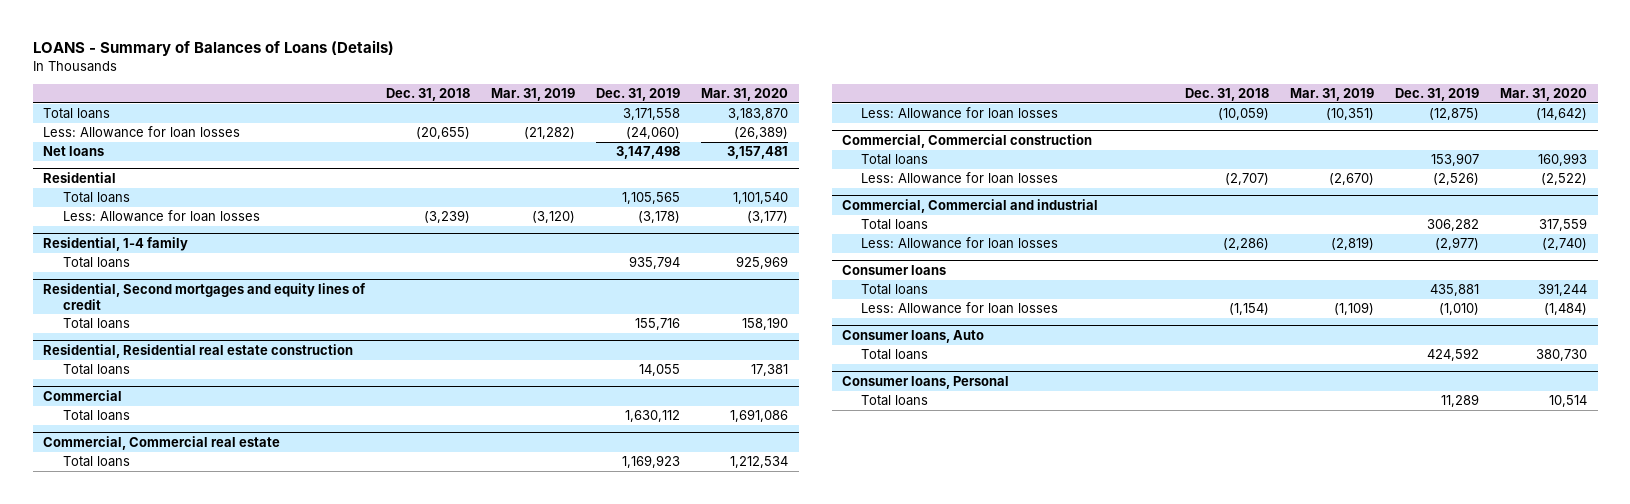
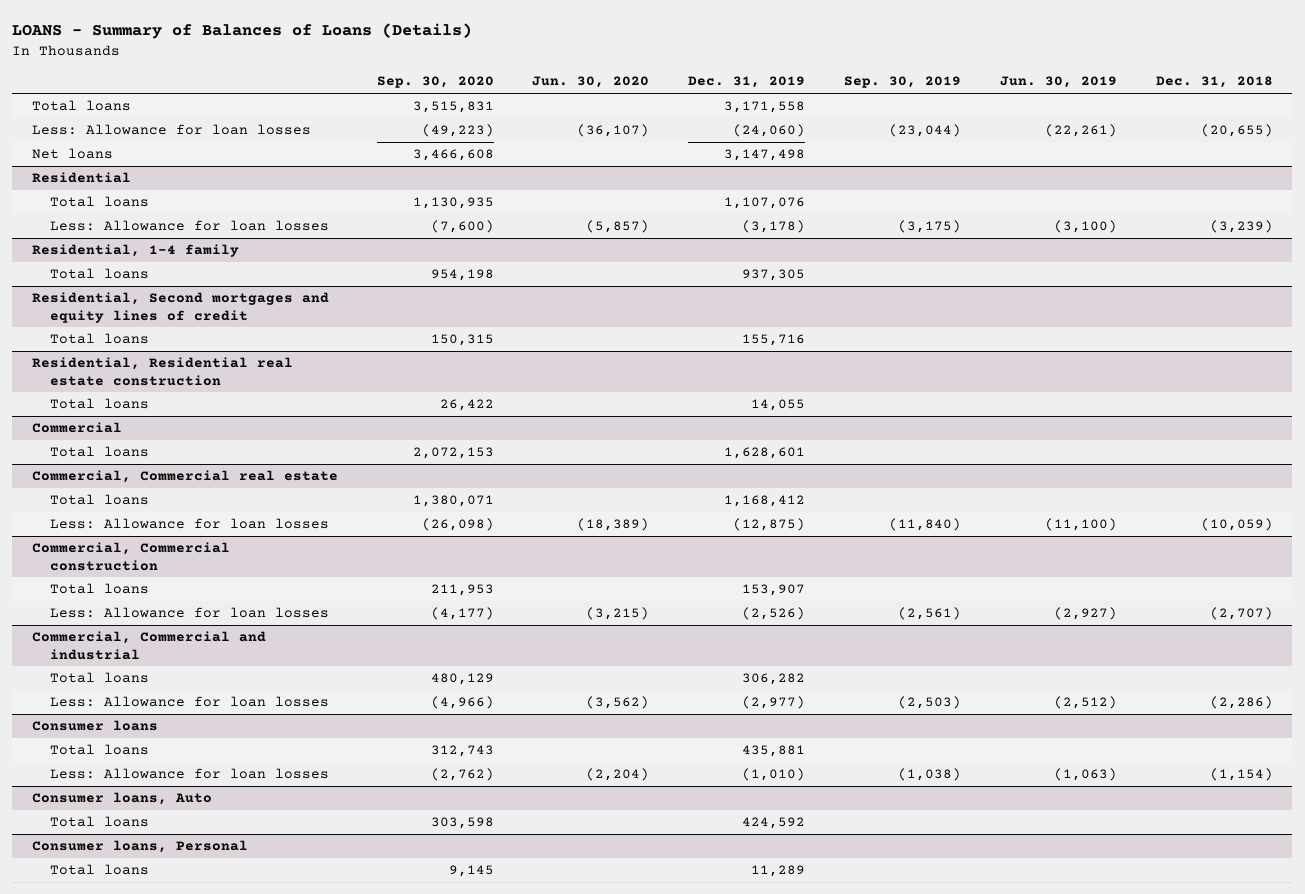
- | Dec. 31, 2018 | Mar. 31, 2019 | Dec. 31, 2019 | Mar. 31, 2020
+ | Sep. 30, 2020 | Jun. 30, 2020 | Dec. 31, 2019 | Sep. 30, 2019 | Jun. 30, 2019 | Dec. 31, 2018
@ Residential
- Total loans | | | 1,105,565 | 1,101,540
+ Total loans | 1,130,935 | | 1,107,076 | | |
@ Residential, 1-4 family
- Total loans | | | 935,794 | 925,969
+ Total loans | 954,198 | | 937,305 | | |
@ Commercial
- Total loans | | | 1,630,112 | 1,691,086
+ Total loans | 2,072,153 | | 1,628,601 | | |
@ Commercial, Commercial real estate
- Total loans | | | 1,169,923 | 1,212,534
+ Total loans | 1,380,071 | | 1,168,412 | | |

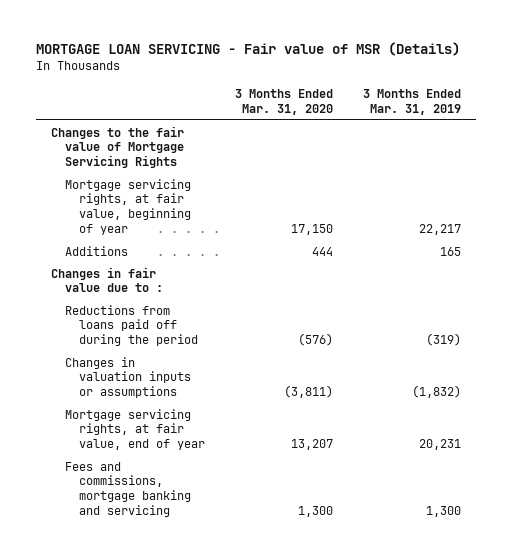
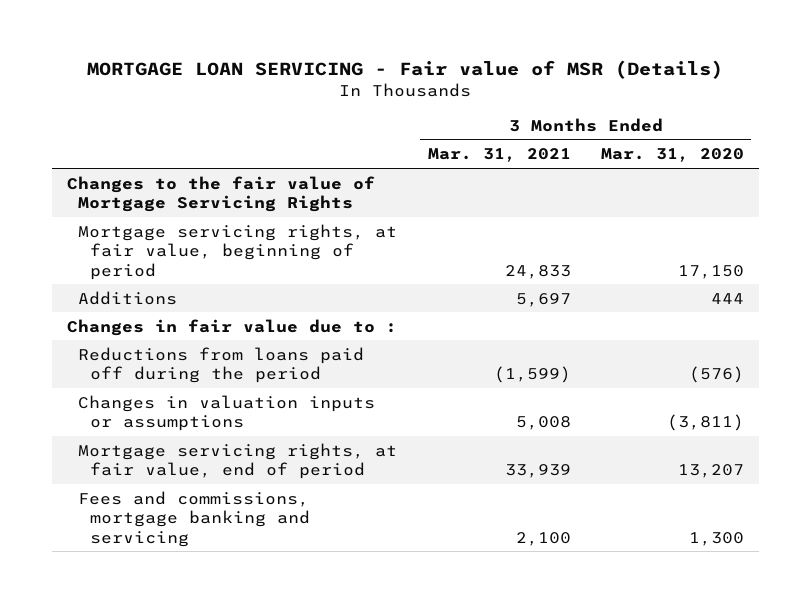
- | 3 Months Ended Mar. 31, 2020 | 3 Months Ended Mar. 31, 2019
+ | 3 Months Ended Mar. 31, 2021 | 3 Months Ended Mar. 31, 2020
- Mortgage servicing rights, at fair value, beginning of year | 17,150 | 22,217
+ Mortgage servicing rights, at fair value, beginning of period | 24,833 | 17,150
- Mortgage servicing rights, at fair value, end of year | 13,207 | 20,231
+ Mortgage servicing rights, at fair value, end of period | 33,939 | 13,207

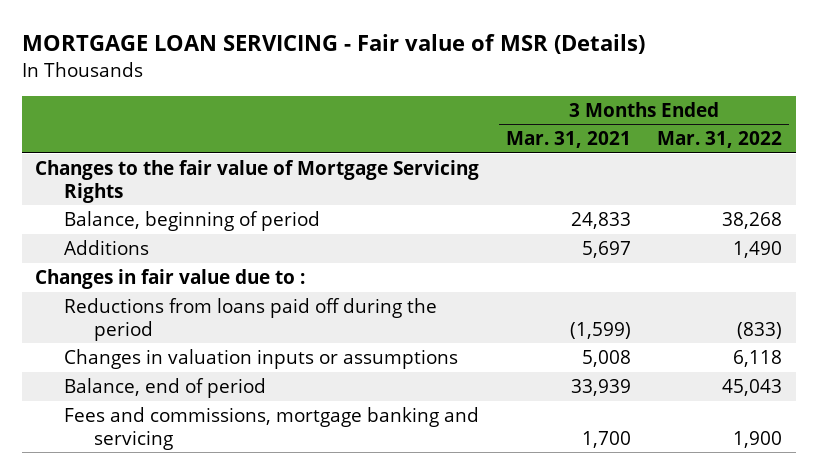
- | 3 Months Ended Mar. 31, 2021 | 3 Months Ended Mar. 31, 2020
+ | 3 Months Ended Mar. 31, 2021 | 3 Months Ended Mar. 31, 2022
- Mortgage servicing rights, at fair value, beginning of period | 24,833 | 17,150
+ Balance, beginning of period | 24,833 | 38,268
- Mortgage servicing rights, at fair value, end of period | 33,939 | 13,207
- Fees and commissions, mortgage banking and servicing | 2,100 | 1,300
+ Balance, end of period | 33,939 | 45,043
+ Fees and commissions, mortgage banking and servicing | 1,700 | 1,900

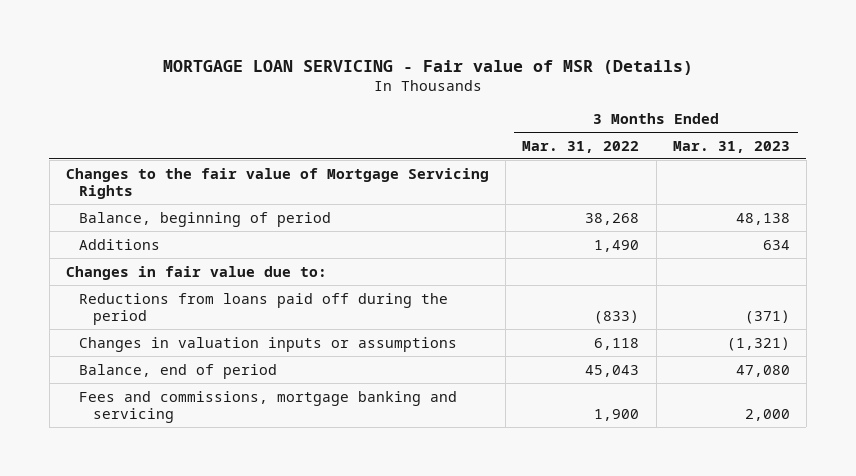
- | 3 Months Ended Mar. 31, 2021 | 3 Months Ended Mar. 31, 2022
+ | 3 Months Ended Mar. 31, 2022 | 3 Months Ended Mar. 31, 2023
- Changes in fair value due to :
+ Changes in fair value due to:

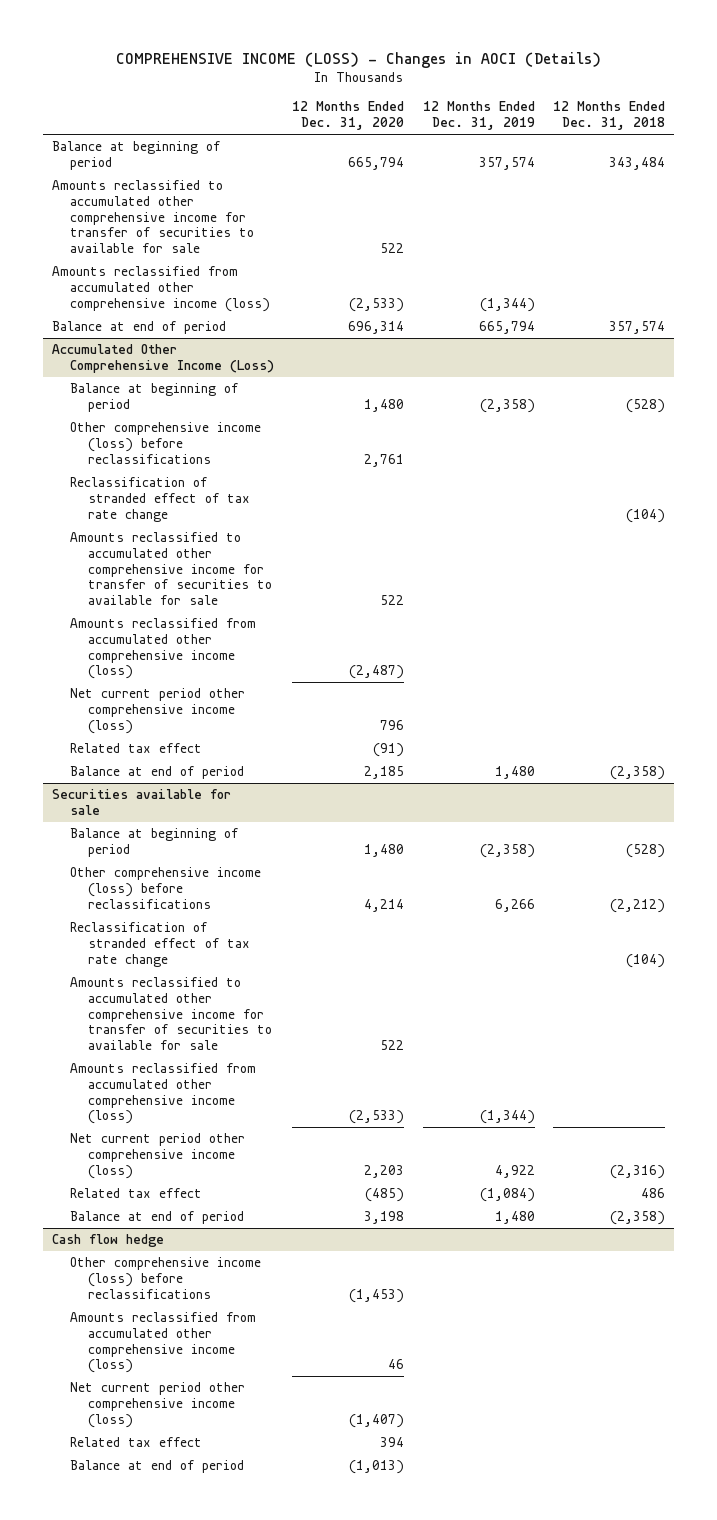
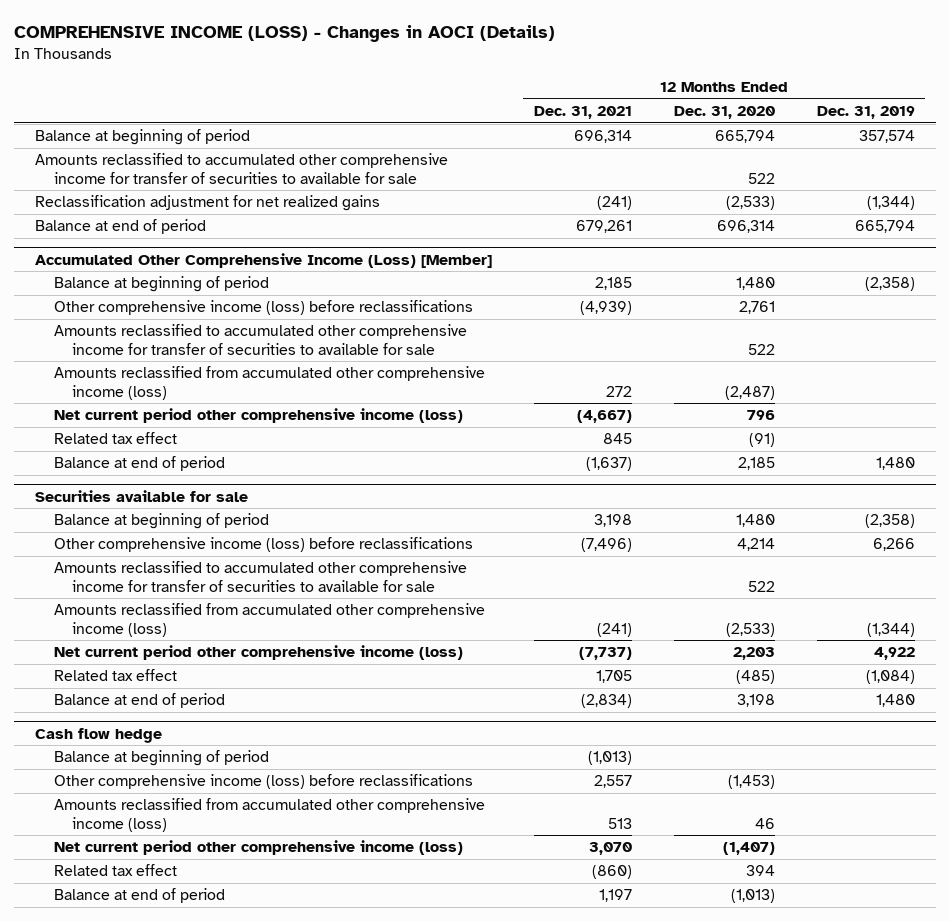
- | 12 Months Ended Dec. 31, 2020 | 12 Months Ended Dec. 31, 2019 | 12 Months Ended Dec. 31, 2018
+ | 12 Months Ended Dec. 31, 2021 | 12 Months Ended Dec. 31, 2020 | 12 Months Ended Dec. 31, 2019
- Amounts reclassified from accumulated other comprehensive income (loss) | (2,533) | (1,344) |
+ Reclassification adjustment for net realized gains | (241) | (2,533) | (1,344)
- Accumulated Other Comprehensive Income (Loss)
+ Accumulated Other Comprehensive Income (Loss) [Member]
- Reclassification of stranded effect of tax rate change | | | (104)
@ Securities available for sale
- Reclassification of stranded effect of tax rate change | | | (104)
@ Cash flow hedge
+ Balance at beginning of period | (1,013) | |

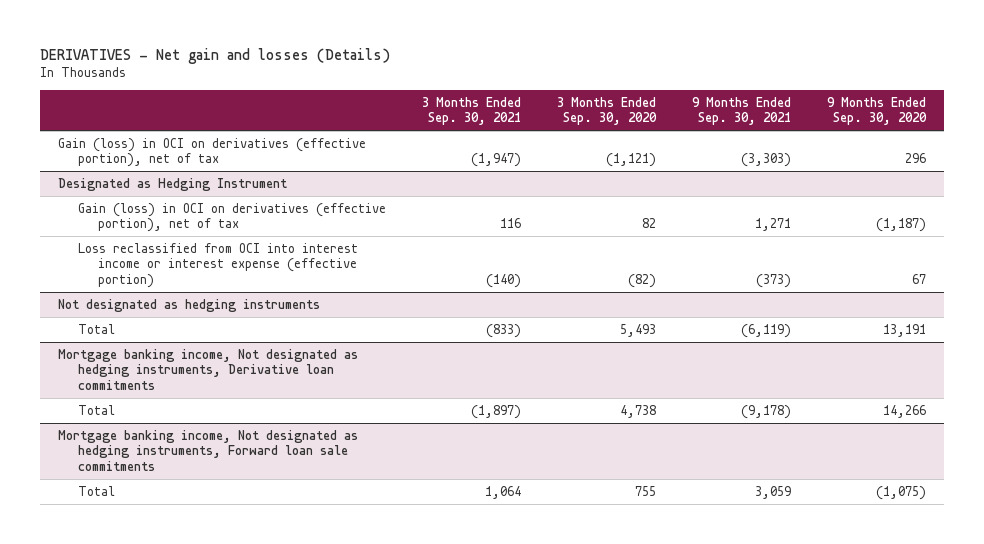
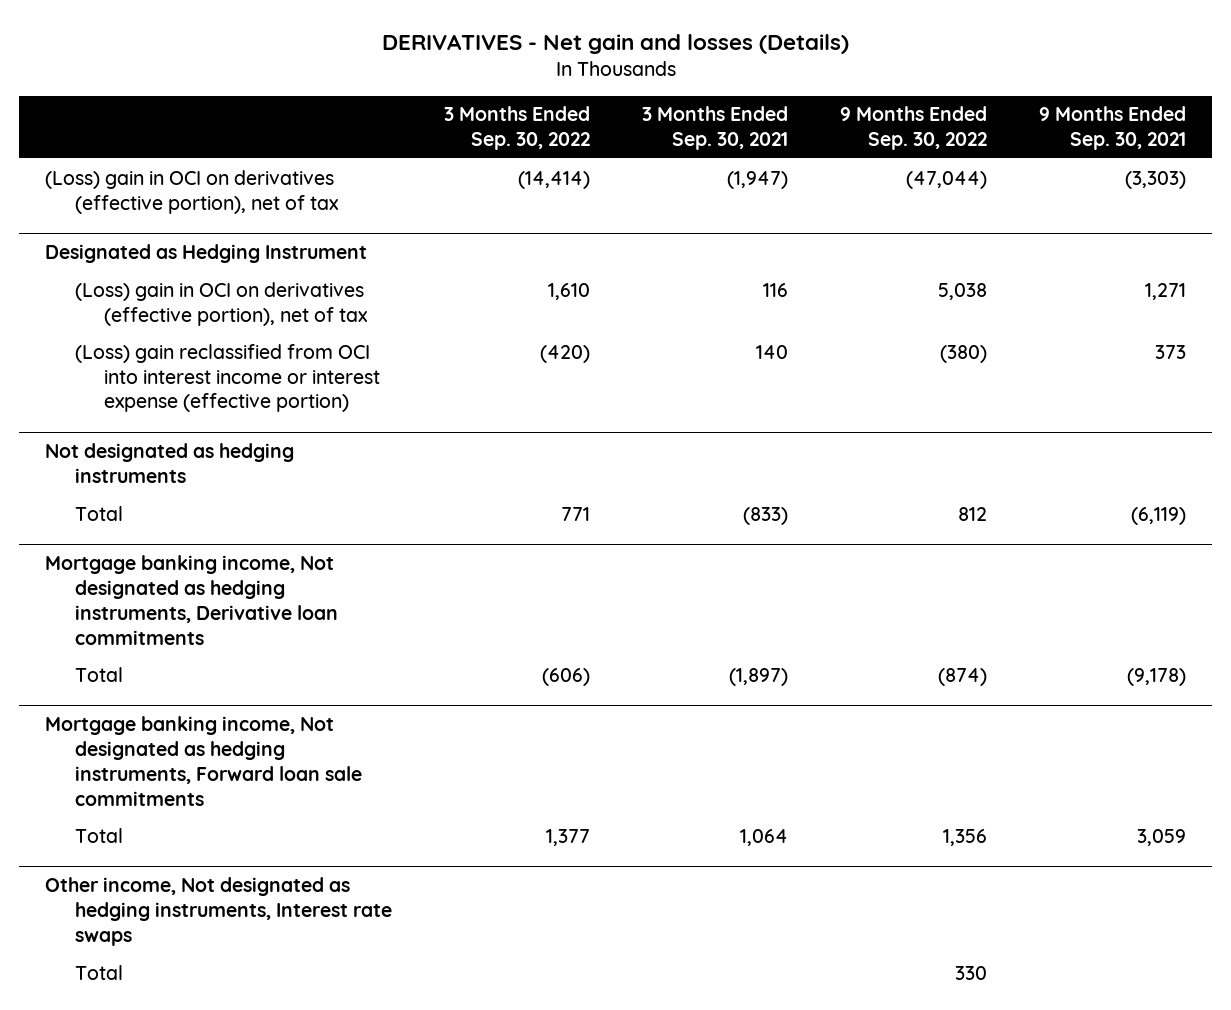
- | 3 Months Ended Sep. 30, 2021 | 3 Months Ended Sep. 30, 2020 | 9 Months Ended Sep. 30, 2021 | 9 Months Ended Sep. 30, 2020
+ | 3 Months Ended Sep. 30, 2022 | 3 Months Ended Sep. 30, 2021 | 9 Months Ended Sep. 30, 2022 | 9 Months Ended Sep. 30, 2021
- Gain (loss) in OCI on derivatives (effective portion), net of tax | (1,947) | (1,121) | (3,303) | 296
+ (Loss) gain in OCI on derivatives (effective portion), net of tax | (14,414) | (1,947) | (47,044) | (3,303)
@ Designated as Hedging Instrument
- Gain (loss) in OCI on derivatives (effective portion), net of tax | 116 | 82 | 1,271 | (1,187)
- Loss reclassified from OCI into interest income or interest expense (effective portion) | (140) | (82) | (373) | 67
+ (Loss) gain in OCI on derivatives (effective portion), net of tax | 1,610 | 116 | 5,038 | 1,271
+ (Loss) gain reclassified from OCI into interest income or interest expense (effective portion) | (420) | 140 | (380) | 373
+ Other income, Not designated as hedging instruments, Interest rate swaps
+ Total | | | 330 |

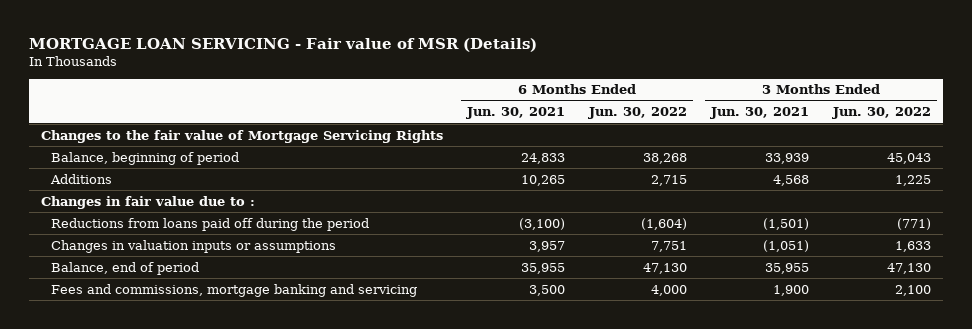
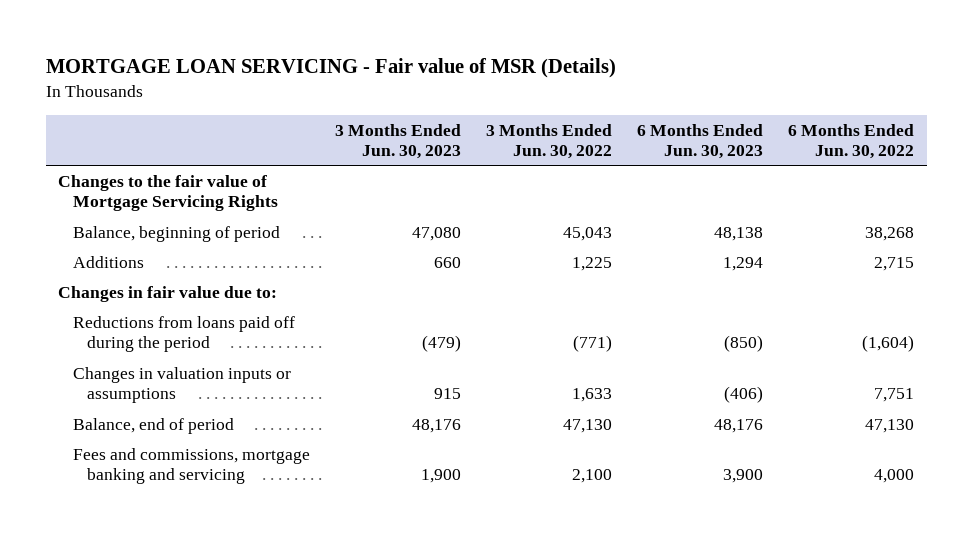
- | 6 Months Ended Jun. 30, 2021 | 6 Months Ended Jun. 30, 2022 | 3 Months Ended Jun. 30, 2021 | 3 Months Ended Jun. 30, 2022
+ | 3 Months Ended Jun. 30, 2023 | 3 Months Ended Jun. 30, 2022 | 6 Months Ended Jun. 30, 2023 | 6 Months Ended Jun. 30, 2022
- Changes in fair value due to :
+ Changes in fair value due to:

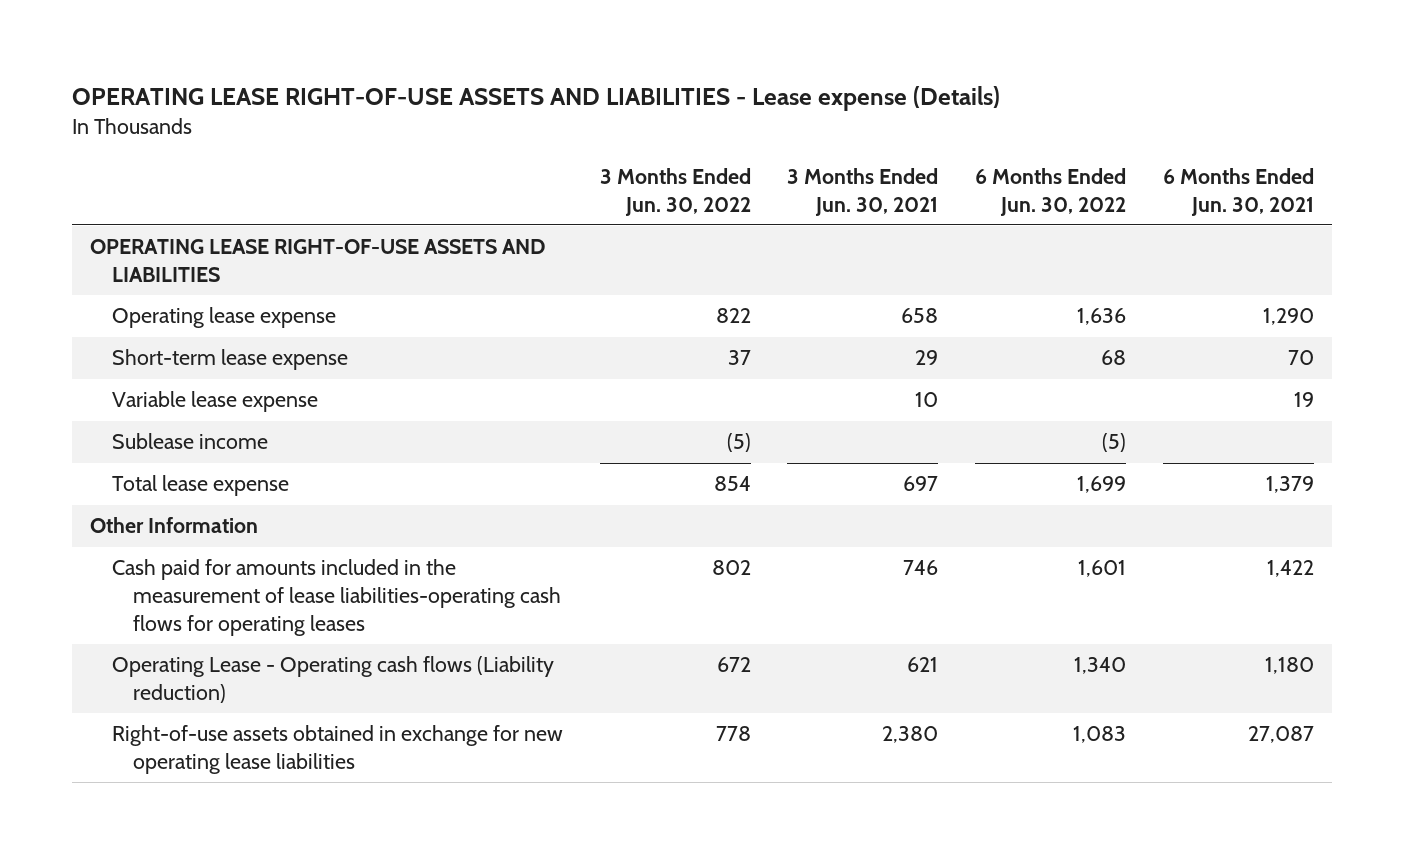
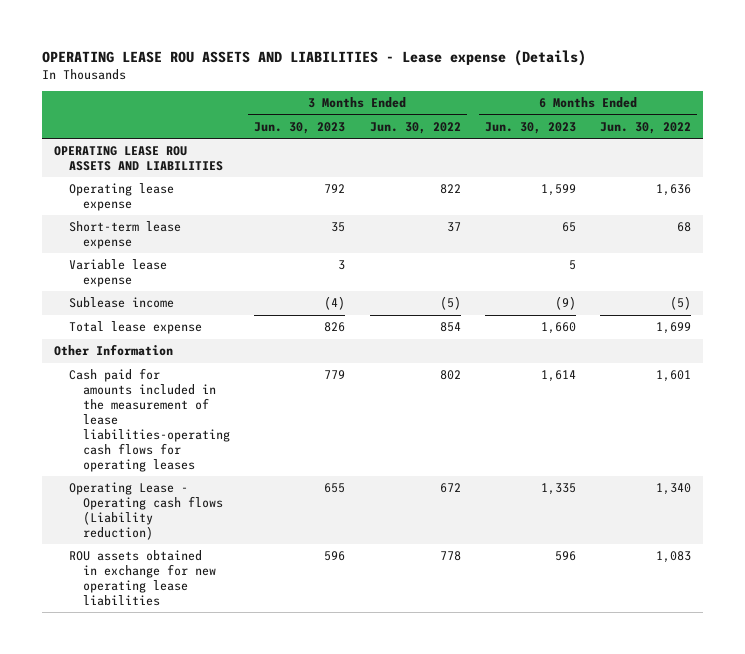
- OPERATING LEASE RIGHT-OF-USE ASSETS AND LIABILITIES - Lease expense (Details)
+ OPERATING LEASE ROU ASSETS AND LIABILITIES - Lease expense (Details)
- | 3 Months Ended Jun. 30, 2022 | 3 Months Ended Jun. 30, 2021 | 6 Months Ended Jun. 30, 2022 | 6 Months Ended Jun. 30, 2021
+ | 3 Months Ended Jun. 30, 2023 | 3 Months Ended Jun. 30, 2022 | 6 Months Ended Jun. 30, 2023 | 6 Months Ended Jun. 30, 2022
- OPERATING LEASE RIGHT-OF-USE ASSETS AND LIABILITIES
+ OPERATING LEASE ROU ASSETS AND LIABILITIES
- Right-of-use assets obtained in exchange for new operating lease liabilities | 778 | 2,380 | 1,083 | 27,087
+ ROU assets obtained in exchange for new operating lease liabilities | 596 | 778 | 596 | 1,083

